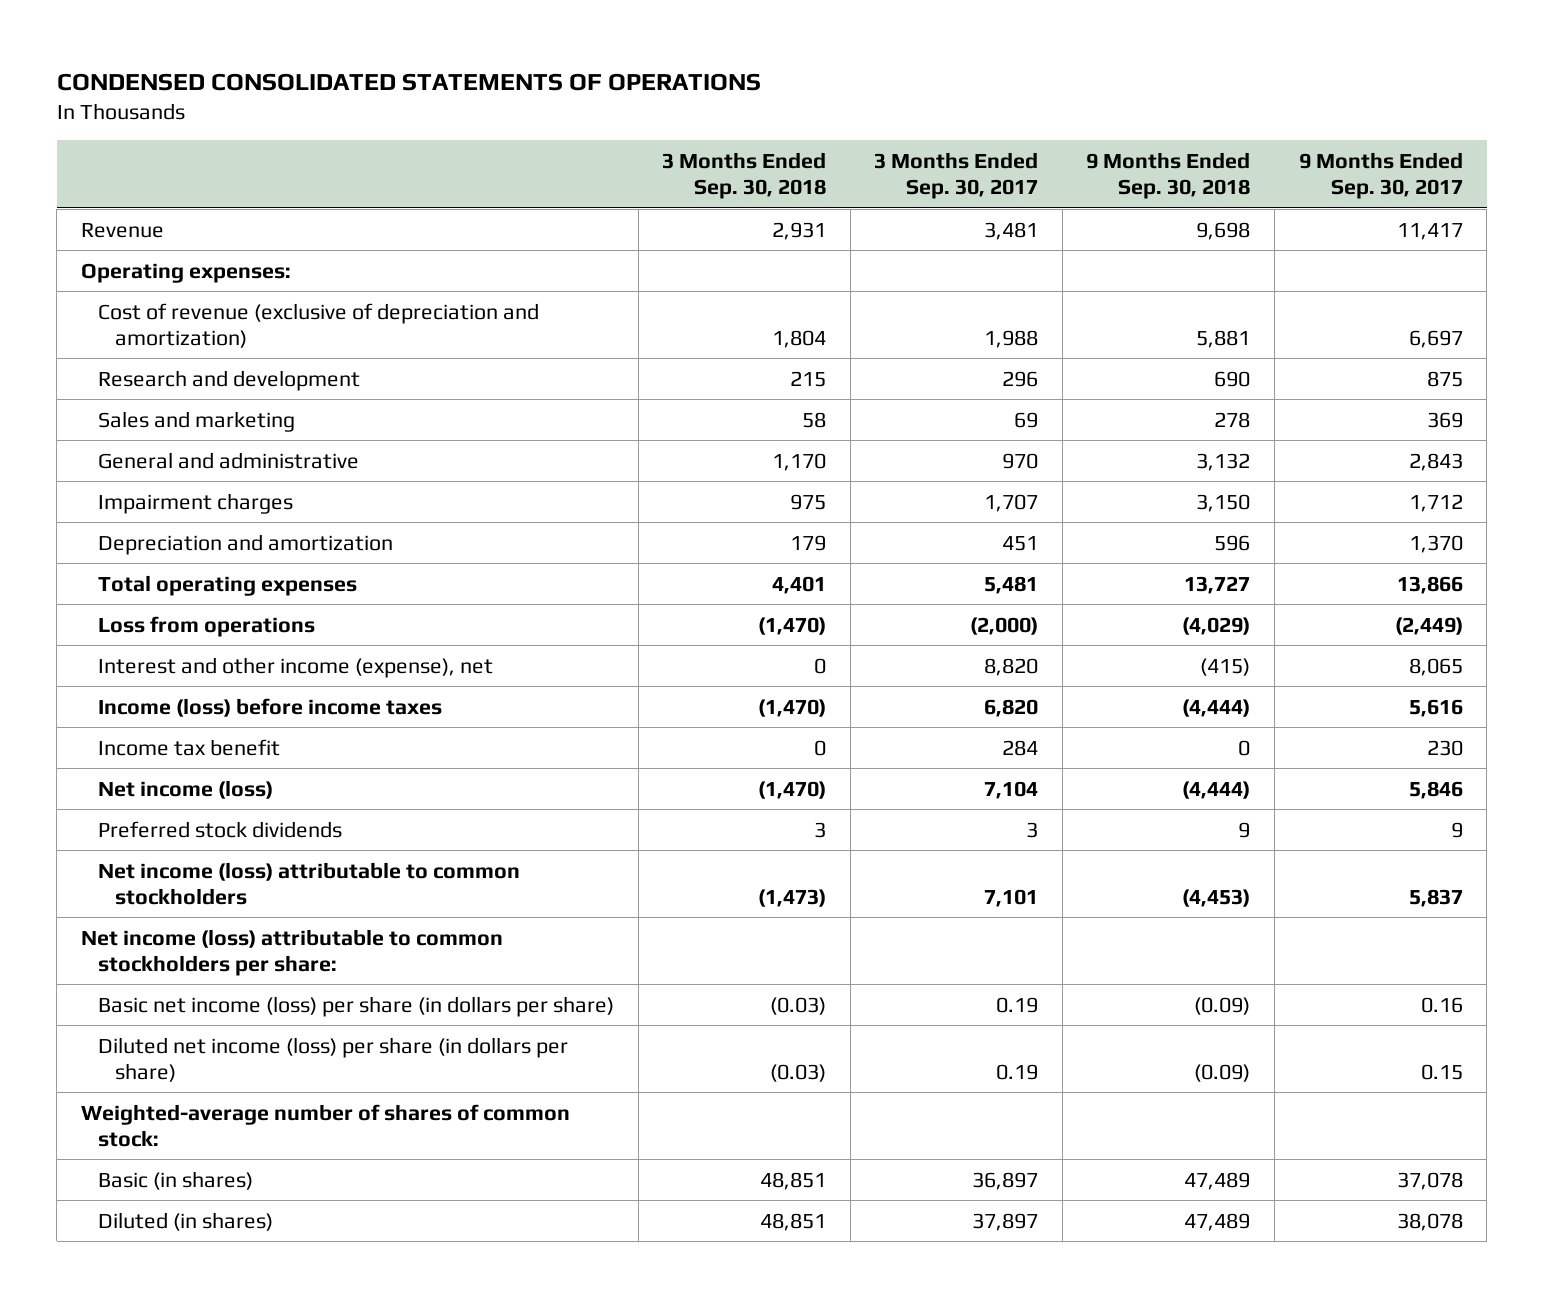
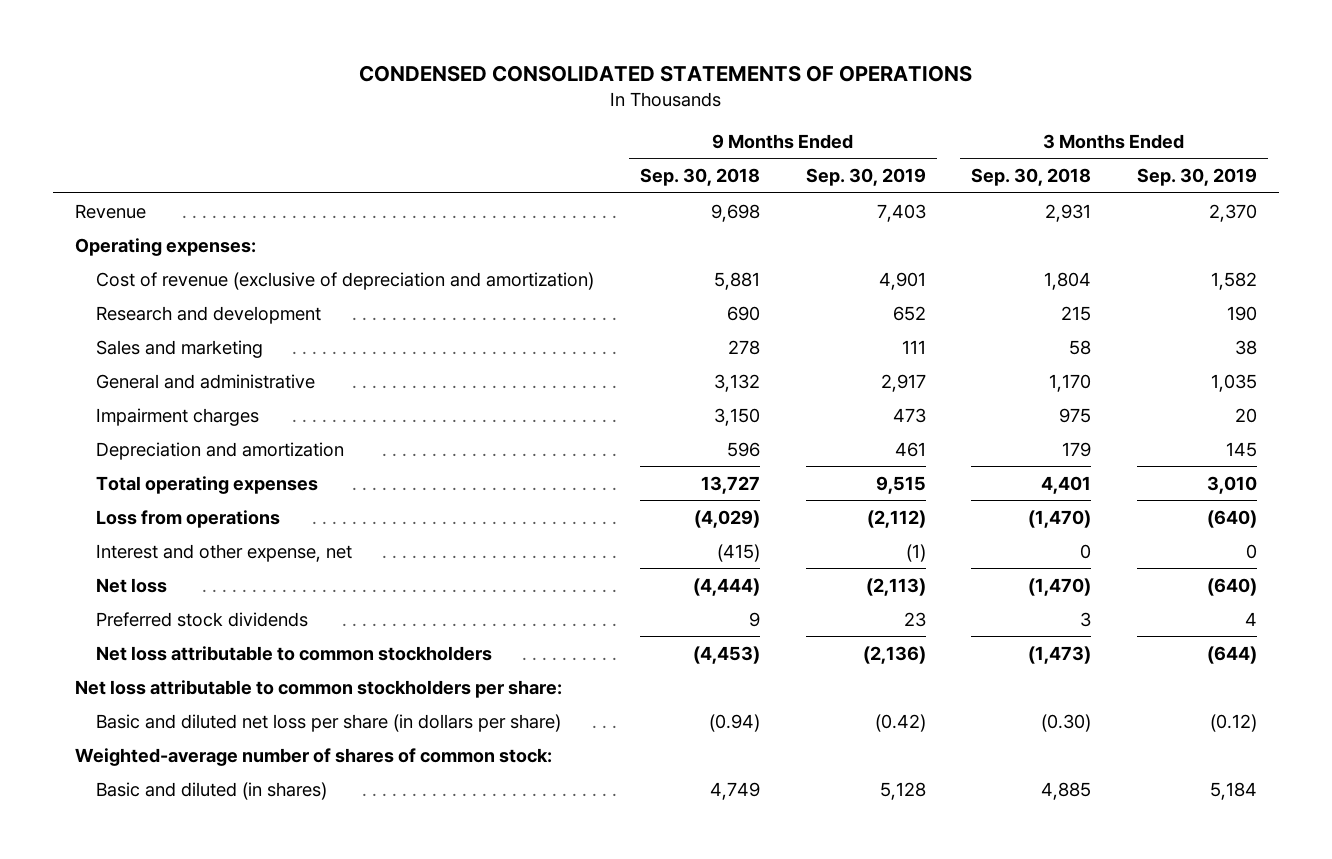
- | 3 Months Ended Sep. 30, 2018 | 3 Months Ended Sep. 30, 2017 | 9 Months Ended Sep. 30, 2018 | 9 Months Ended Sep. 30, 2017
+ | 9 Months Ended Sep. 30, 2018 | 9 Months Ended Sep. 30, 2019 | 3 Months Ended Sep. 30, 2018 | 3 Months Ended Sep. 30, 2019
- Interest and other income (expense), net | 0 | 8,820 | (415) | 8,065
- Income (loss) before income taxes | (1,470) | 6,820 | (4,444) | 5,616
- Income tax benefit | 0 | 284 | 0 | 230
- Net income (loss) | (1,470) | 7,104 | (4,444) | 5,846
+ Interest and other expense, net | (415) | (1) | 0 | 0
+ Net loss | (4,444) | (2,113) | (1,470) | (640)
- Net income (loss) attributable to common stockholders | (1,473) | 7,101 | (4,453) | 5,837
- Net income (loss) attributable to common stockholders per share:
- Basic net income (loss) per share (in dollars per share) | (0.03) | 0.19 | (0.09) | 0.16
- Diluted net income (loss) per share (in dollars per share) | (0.03) | 0.19 | (0.09) | 0.15
+ Net loss attributable to common stockholders | (4,453) | (2,136) | (1,473) | (644)
+ Net loss attributable to common stockholders per share:
+ Basic and diluted net loss per share (in dollars per share) | (0.94) | (0.42) | (0.30) | (0.12)
- Basic (in shares) | 48,851 | 36,897 | 47,489 | 37,078
- Diluted (in shares) | 48,851 | 37,897 | 47,489 | 38,078
+ Basic and diluted (in shares) | 4,749 | 5,128 | 4,885 | 5,184

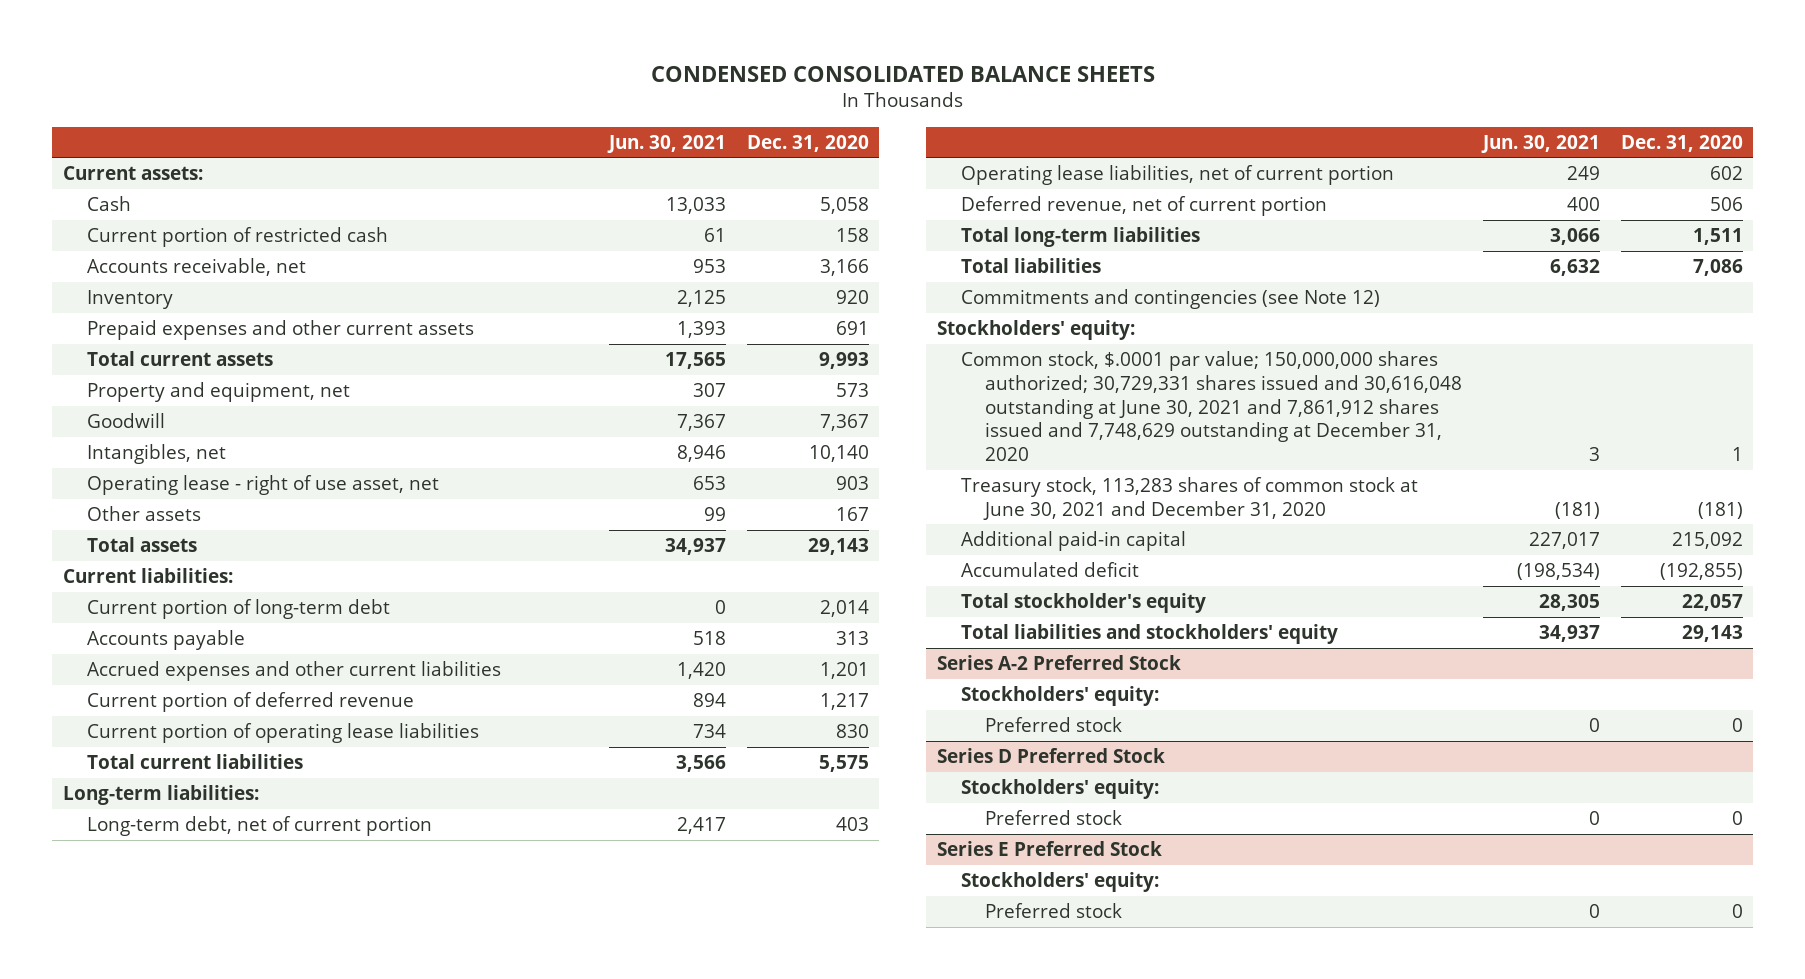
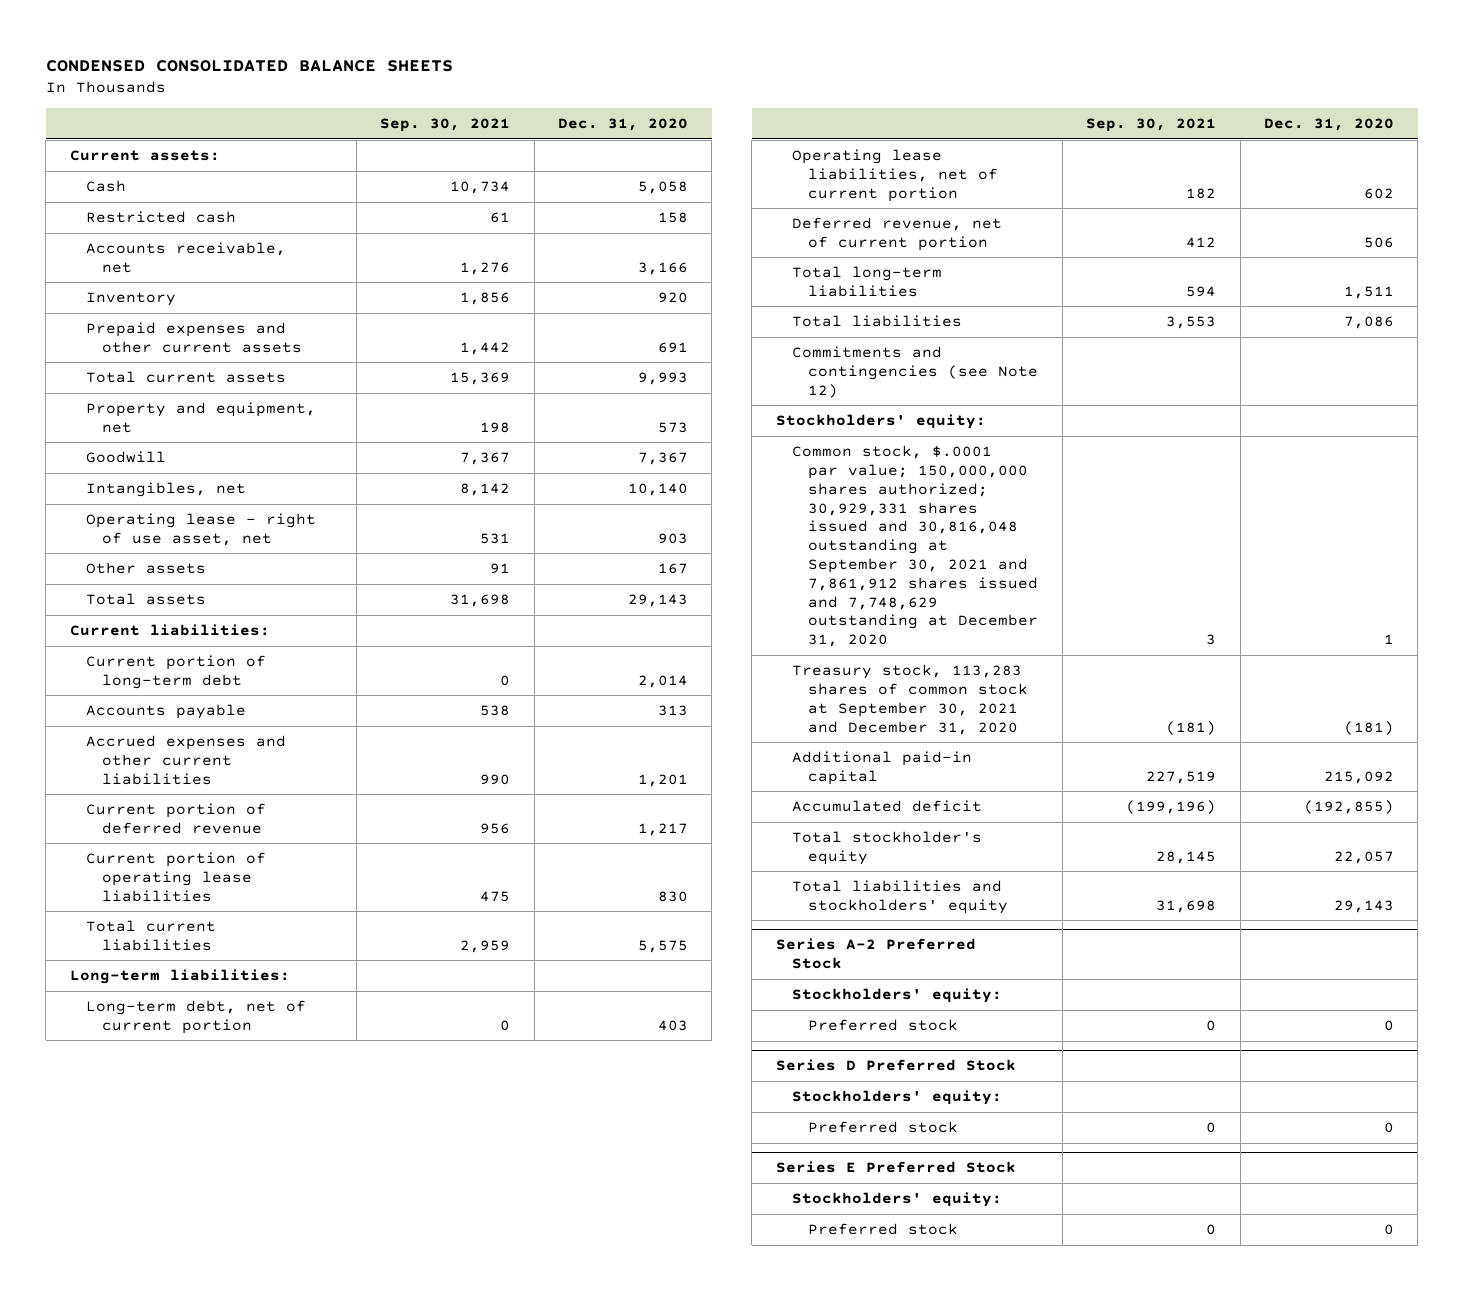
- | Jun. 30, 2021 | Dec. 31, 2020
+ | Sep. 30, 2021 | Dec. 31, 2020
- Current portion of restricted cash | 61 | 158
+ Restricted cash | 61 | 158
- Common stock, $.0001 par value; 150,000,000 shares authorized; 30,729,331 shares issued and 30,616,048 outstanding at June 30, 2021 and 7,861,912 shares issued and 7,748,629 outstanding at December 31, 2020 | 3 | 1
- Treasury stock, 113,283 shares of common stock at June 30, 2021 and December 31, 2020 | (181) | (181)
+ Common stock, $.0001 par value; 150,000,000 shares authorized; 30,929,331 shares issued and 30,816,048 outstanding at September 30, 2021 and 7,861,912 shares issued and 7,748,629 outstanding at December 31, 2020 | 3 | 1
+ Treasury stock, 113,283 shares of common stock at September 30, 2021 and December 31, 2020 | (181) | (181)

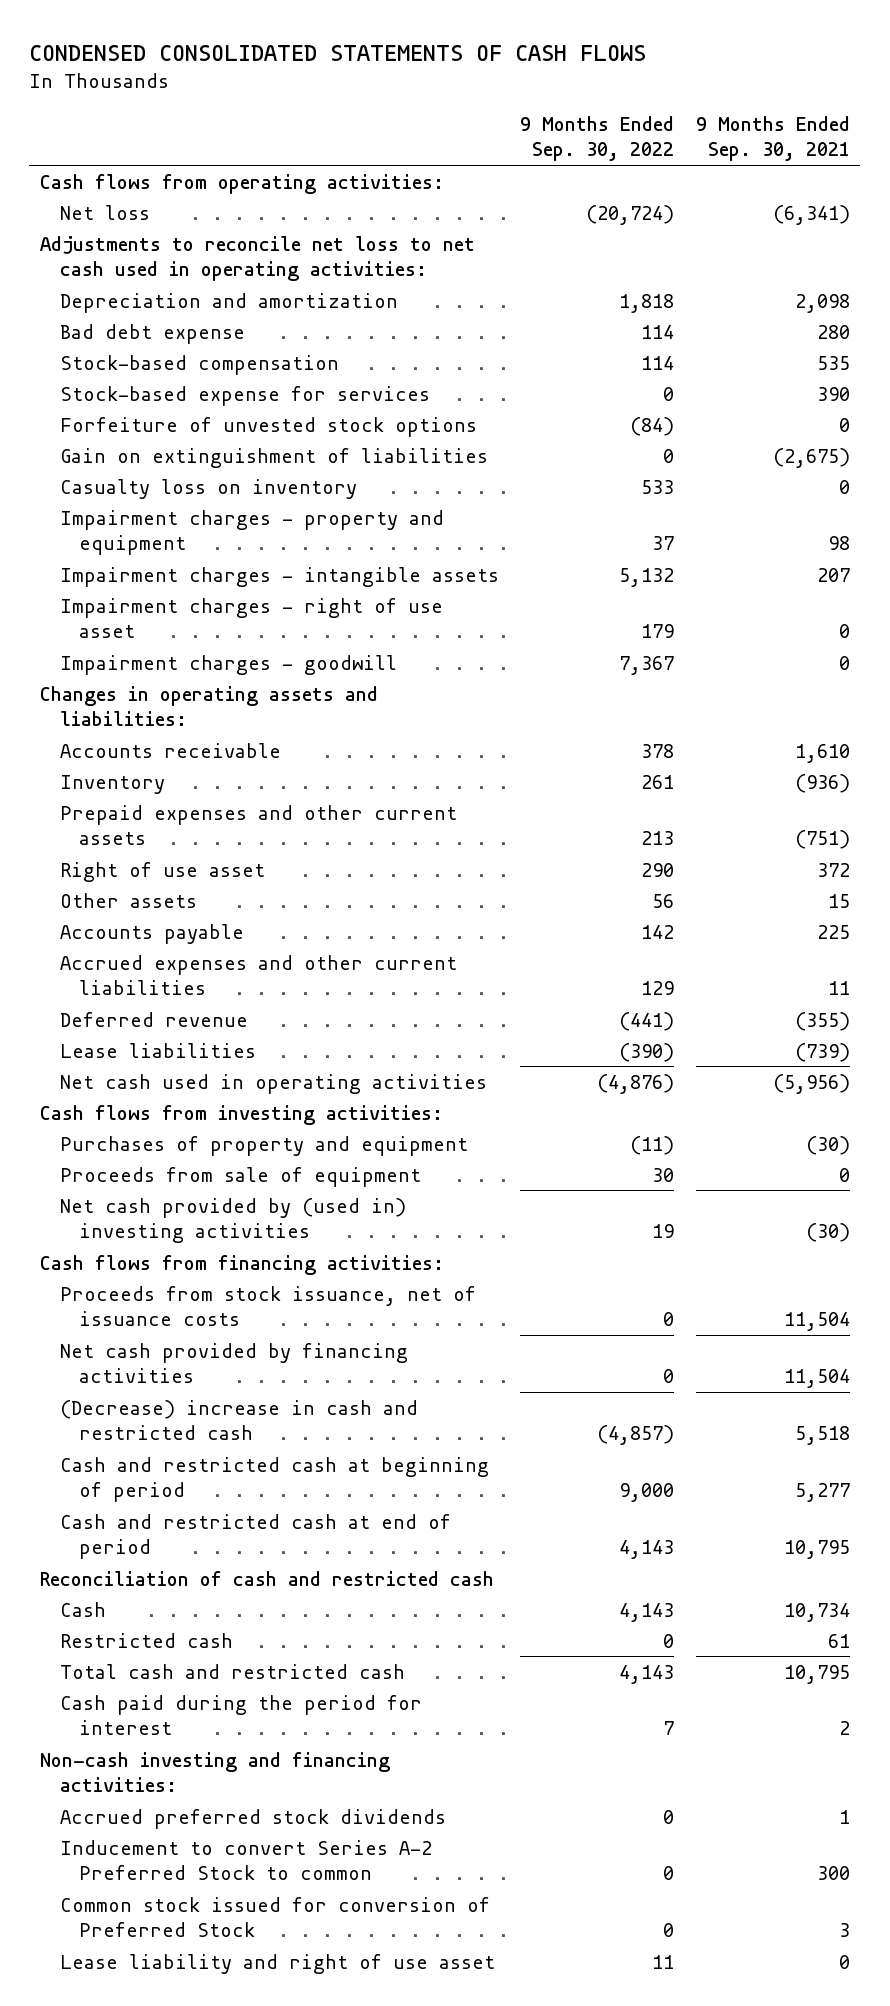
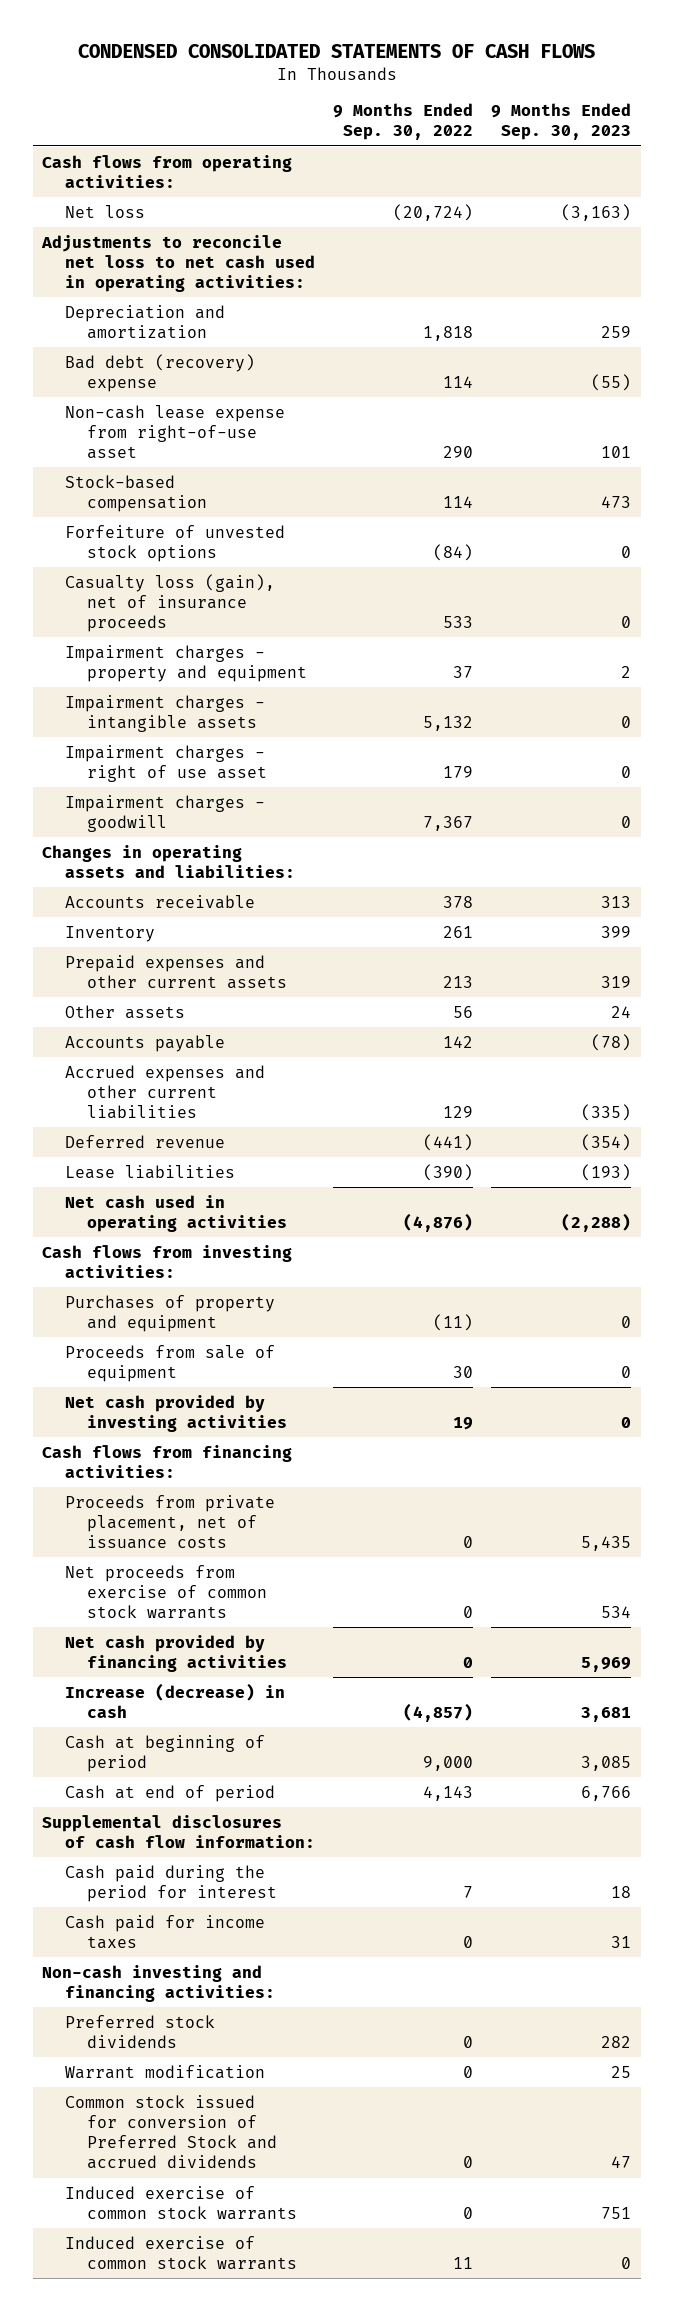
- | 9 Months Ended Sep. 30, 2022 | 9 Months Ended Sep. 30, 2021
+ | 9 Months Ended Sep. 30, 2022 | 9 Months Ended Sep. 30, 2023
- Bad debt expense | 114 | 280
+ Bad debt (recovery) expense | 114 | (55)
+ Non-cash lease expense from right-of-use asset | 290 | 101
- Stock-based expense for services | 0 | 390
- Gain on extinguishment of liabilities | 0 | (2,675)
- Casualty loss on inventory | 533 | 0
+ Casualty loss (gain), net of insurance proceeds | 533 | 0
- Right of use asset | 290 | 372
- Net cash provided by (used in) investing activities | 19 | (30)
+ Net cash provided by investing activities | 19 | 0
- Proceeds from stock issuance, net of issuance costs | 0 | 11,504
+ Proceeds from private placement, net of issuance costs | 0 | 5,435
+ Net proceeds from exercise of common stock warrants | 0 | 534
- (Decrease) increase in cash and restricted cash | (4,857) | 5,518
- Cash and restricted cash at beginning of period | 9,000 | 5,277
- Cash and restricted cash at end of period | 4,143 | 10,795
- Reconciliation of cash and restricted cash
- Cash | 4,143 | 10,734
- Restricted cash | 0 | 61
- Total cash and restricted cash | 4,143 | 10,795
+ Increase (decrease) in cash | (4,857) | 3,681
+ Cash at beginning of period | 9,000 | 3,085
+ Cash at end of period | 4,143 | 6,766
+ Supplemental disclosures of cash flow information:
+ Cash paid for income taxes | 0 | 31
- Accrued preferred stock dividends | 0 | 1
- Inducement to convert Series A-2 Preferred Stock to common | 0 | 300
- Common stock issued for conversion of Preferred Stock | 0 | 3
- Lease liability and right of use asset | 11 | 0
+ Preferred stock dividends | 0 | 282
+ Warrant modification | 0 | 25
+ Common stock issued for conversion of Preferred Stock and accrued dividends | 0 | 47
+ Induced exercise of common stock warrants | 0 | 751
+ Induced exercise of common stock warrants | 11 | 0

